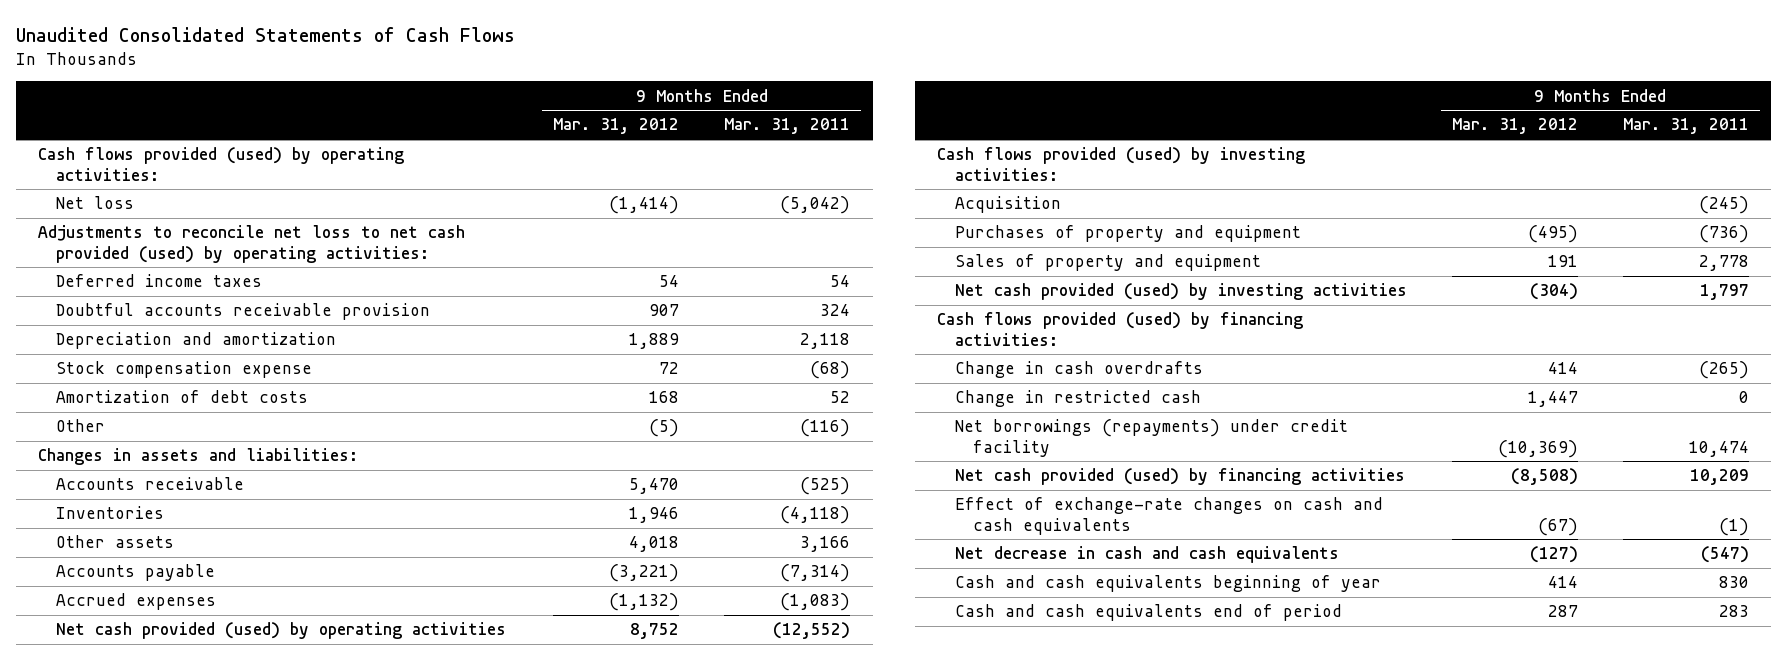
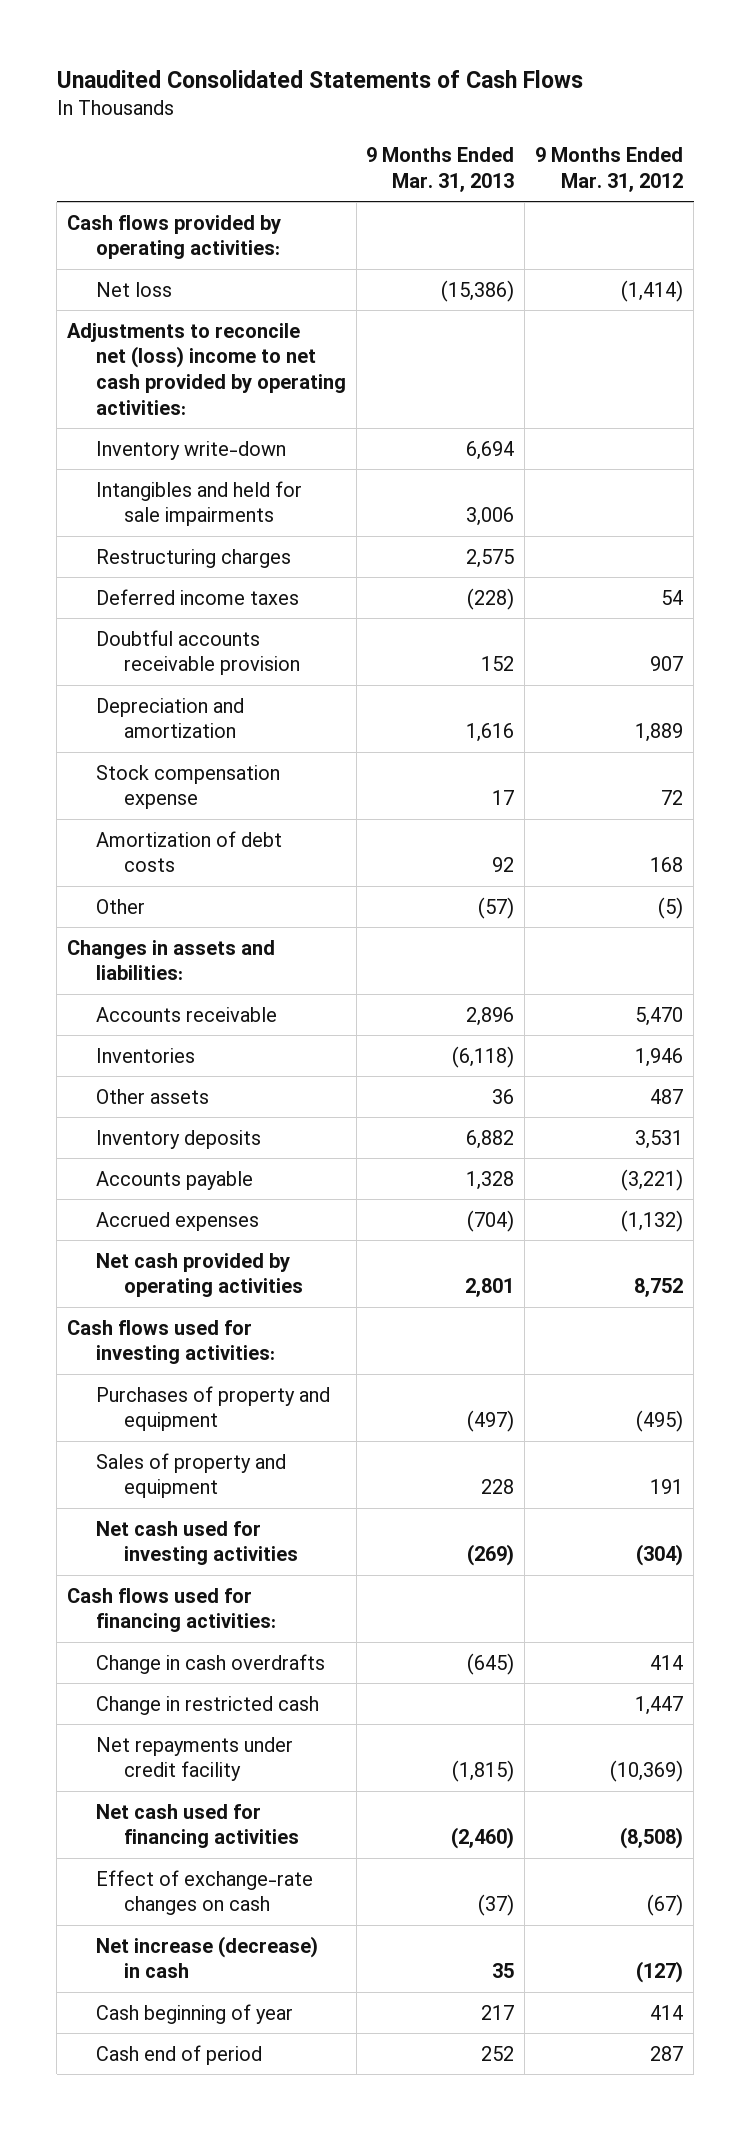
- | 9 Months Ended Mar. 31, 2012 | 9 Months Ended Mar. 31, 2011
+ | 9 Months Ended Mar. 31, 2013 | 9 Months Ended Mar. 31, 2012
- Cash flows provided (used) by operating activities:
+ Cash flows provided by operating activities:
- Adjustments to reconcile net loss to net cash provided (used) by operating activities:
+ Adjustments to reconcile net (loss) income to net cash provided by operating activities:
+ Inventory write-down | 6,694 |
+ Intangibles and held for sale impairments | 3,006 |
+ Restructuring charges | 2,575 |
- Other assets | 4,018 | 3,166
+ Other assets | 36 | 487
+ Inventory deposits | 6,882 | 3,531
- Net cash provided (used) by operating activities | 8,752 | (12,552)
- Cash flows provided (used) by investing activities:
- Acquisition | | (245)
+ Net cash provided by operating activities | 2,801 | 8,752
+ Cash flows used for investing activities:
- Net cash provided (used) by investing activities | (304) | 1,797
- Cash flows provided (used) by financing activities:
+ Net cash used for investing activities | (269) | (304)
+ Cash flows used for financing activities:
- Net borrowings (repayments) under credit facility | (10,369) | 10,474
- Net cash provided (used) by financing activities | (8,508) | 10,209
- Effect of exchange-rate changes on cash and cash equivalents | (67) | (1)
- Net decrease in cash and cash equivalents | (127) | (547)
- Cash and cash equivalents beginning of year | 414 | 830
- Cash and cash equivalents end of period | 287 | 283
+ Net repayments under credit facility | (1,815) | (10,369)
+ Net cash used for financing activities | (2,460) | (8,508)
+ Effect of exchange-rate changes on cash | (37) | (67)
+ Net increase (decrease) in cash | 35 | (127)
+ Cash beginning of year | 217 | 414
+ Cash end of period | 252 | 287

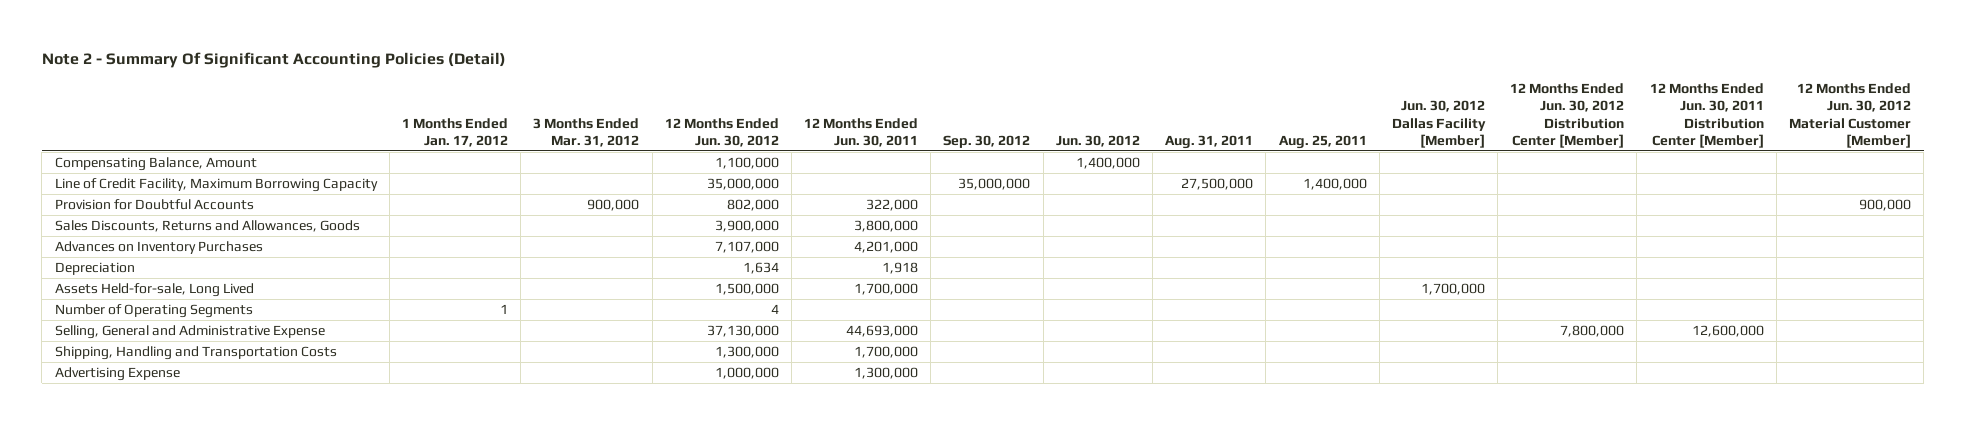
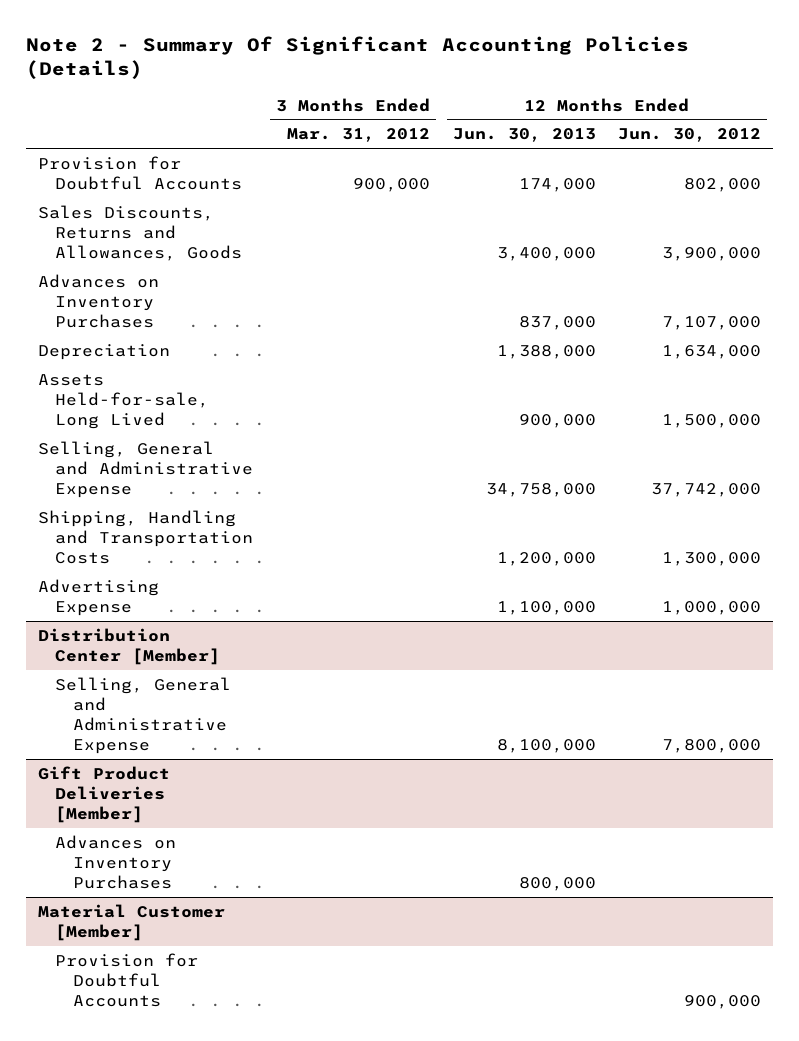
- Note 2 - Summary Of Significant Accounting Policies (Detail)
+ Note 2 - Summary Of Significant Accounting Policies (Details)
- | 1 Months Ended Jan. 17, 2012 | 3 Months Ended Mar. 31, 2012 | 12 Months Ended Jun. 30, 2012 | 12 Months Ended Jun. 30, 2011 | Sep. 30, 2012 | Jun. 30, 2012 | Aug. 31, 2011 | Aug. 25, 2011 | Jun. 30, 2012 Dallas Facility [Member] | 12 Months Ended Jun. 30, 2012 Distribution Center [Member] | 12 Months Ended Jun. 30, 2011 Distribution Center [Member] | 12 Months Ended Jun. 30, 2012 Material Customer [Member]
+ | 3 Months Ended Mar. 31, 2012 | 12 Months Ended Jun. 30, 2013 | 12 Months Ended Jun. 30, 2012
- Compensating Balance, Amount | | | 1,100,000 | | | 1,400,000 | | | | | |
- Line of Credit Facility, Maximum Borrowing Capacity | | | 35,000,000 | | 35,000,000 | | 27,500,000 | 1,400,000 | | | |
- Depreciation | | | 1,634 | 1,918 | | | | | | | |
+ Depreciation | | 1,388,000 | 1,634,000
- Number of Operating Segments | 1 | | 4 | | | | | | | | |
- Selling, General and Administrative Expense | | | 37,130,000 | 44,693,000 | | | | | | 7,800,000 | 12,600,000 |
+ Selling, General and Administrative Expense | | 34,758,000 | 37,742,000
+ Distribution Center [Member]
+ Selling, General and Administrative Expense | | 8,100,000 | 7,800,000
+ Gift Product Deliveries [Member]
+ Advances on Inventory Purchases | | 800,000 |
+ Material Customer [Member]
+ Provision for Doubtful Accounts | | | 900,000

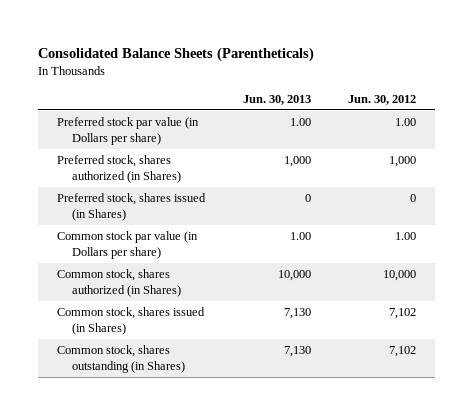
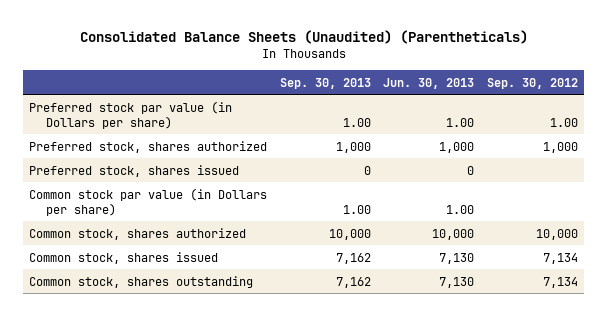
- Consolidated Balance Sheets (Parentheticals)
+ Consolidated Balance Sheets (Unaudited) (Parentheticals)
- | Jun. 30, 2013 | Jun. 30, 2012
+ | Sep. 30, 2013 | Jun. 30, 2013 | Sep. 30, 2012
- Preferred stock, shares authorized (in Shares) | 1,000 | 1,000
- Preferred stock, shares issued (in Shares) | 0 | 0
+ Preferred stock, shares authorized | 1,000 | 1,000 | 1,000
+ Preferred stock, shares issued | 0 | 0 |
- Common stock, shares authorized (in Shares) | 10,000 | 10,000
- Common stock, shares issued (in Shares) | 7,130 | 7,102
- Common stock, shares outstanding (in Shares) | 7,130 | 7,102
+ Common stock, shares authorized | 10,000 | 10,000 | 10,000
+ Common stock, shares issued | 7,162 | 7,130 | 7,134
+ Common stock, shares outstanding | 7,162 | 7,130 | 7,134

